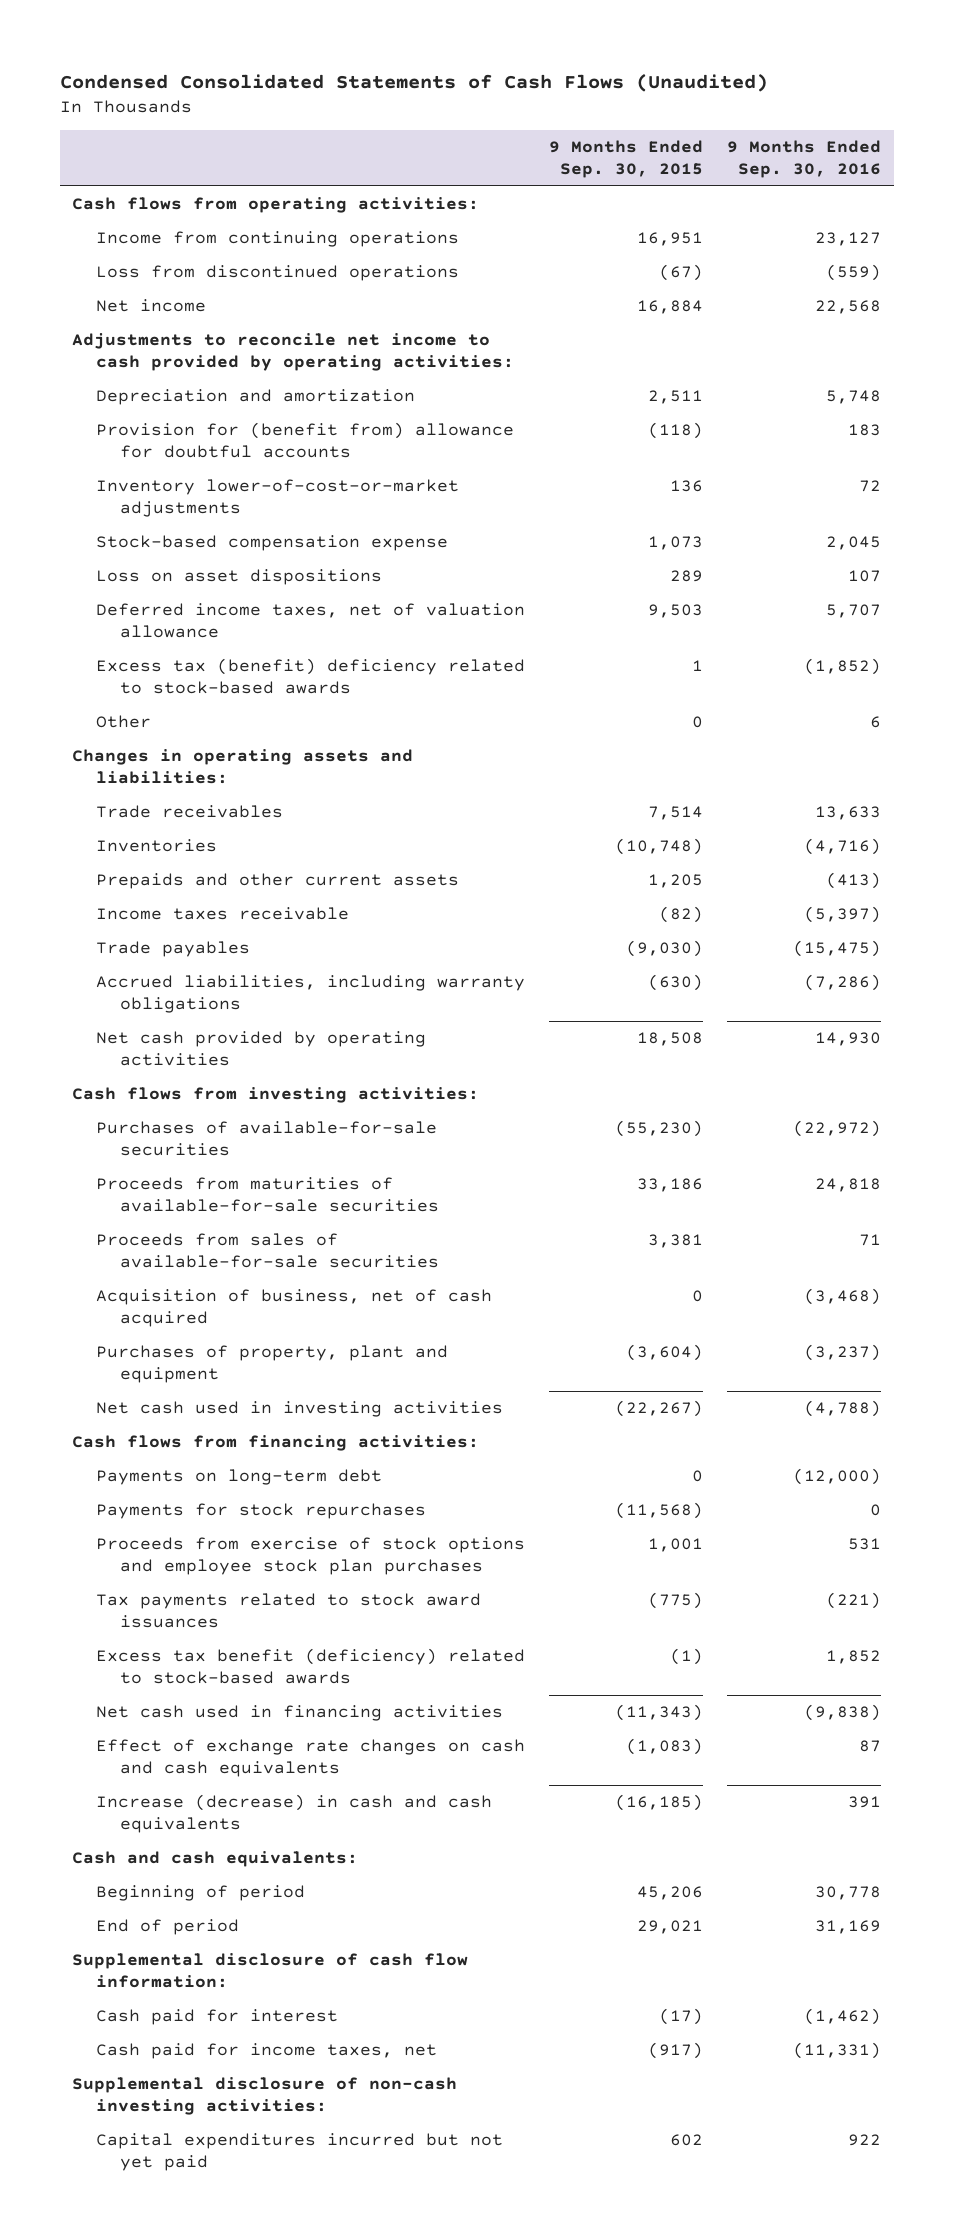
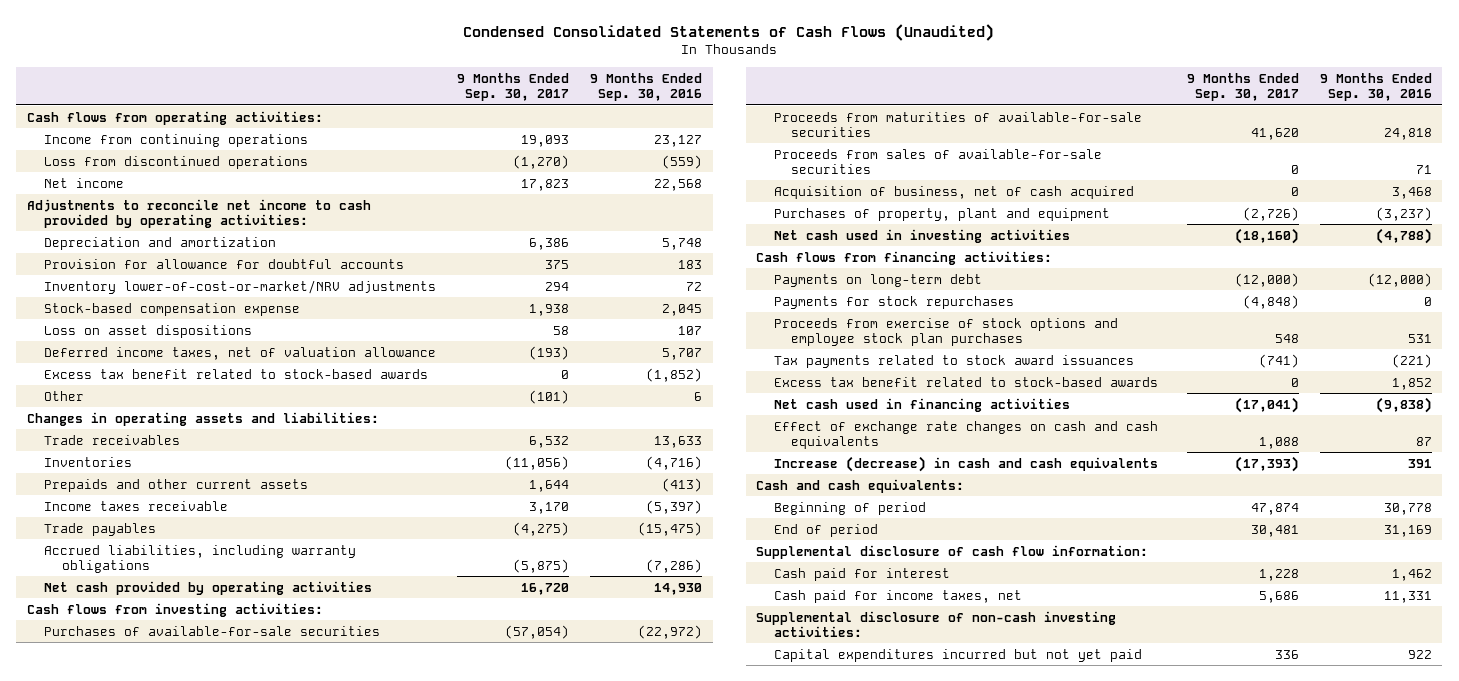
- | 9 Months Ended Sep. 30, 2015 | 9 Months Ended Sep. 30, 2016
+ | 9 Months Ended Sep. 30, 2017 | 9 Months Ended Sep. 30, 2016
- Provision for (benefit from) allowance for doubtful accounts | (118) | 183
- Inventory lower-of-cost-or-market adjustments | 136 | 72
+ Provision for allowance for doubtful accounts | 375 | 183
+ Inventory lower-of-cost-or-market/NRV adjustments | 294 | 72
- Excess tax (benefit) deficiency related to stock-based awards | 1 | (1,852)
+ Excess tax benefit related to stock-based awards | 0 | (1,852)
- Acquisition of business, net of cash acquired | 0 | (3,468)
+ Acquisition of business, net of cash acquired | 0 | 3,468
- Excess tax benefit (deficiency) related to stock-based awards | (1) | 1,852
+ Excess tax benefit related to stock-based awards | 0 | 1,852
- Cash paid for interest | (17) | (1,462)
- Cash paid for income taxes, net | (917) | (11,331)
+ Cash paid for interest | 1,228 | 1,462
+ Cash paid for income taxes, net | 5,686 | 11,331

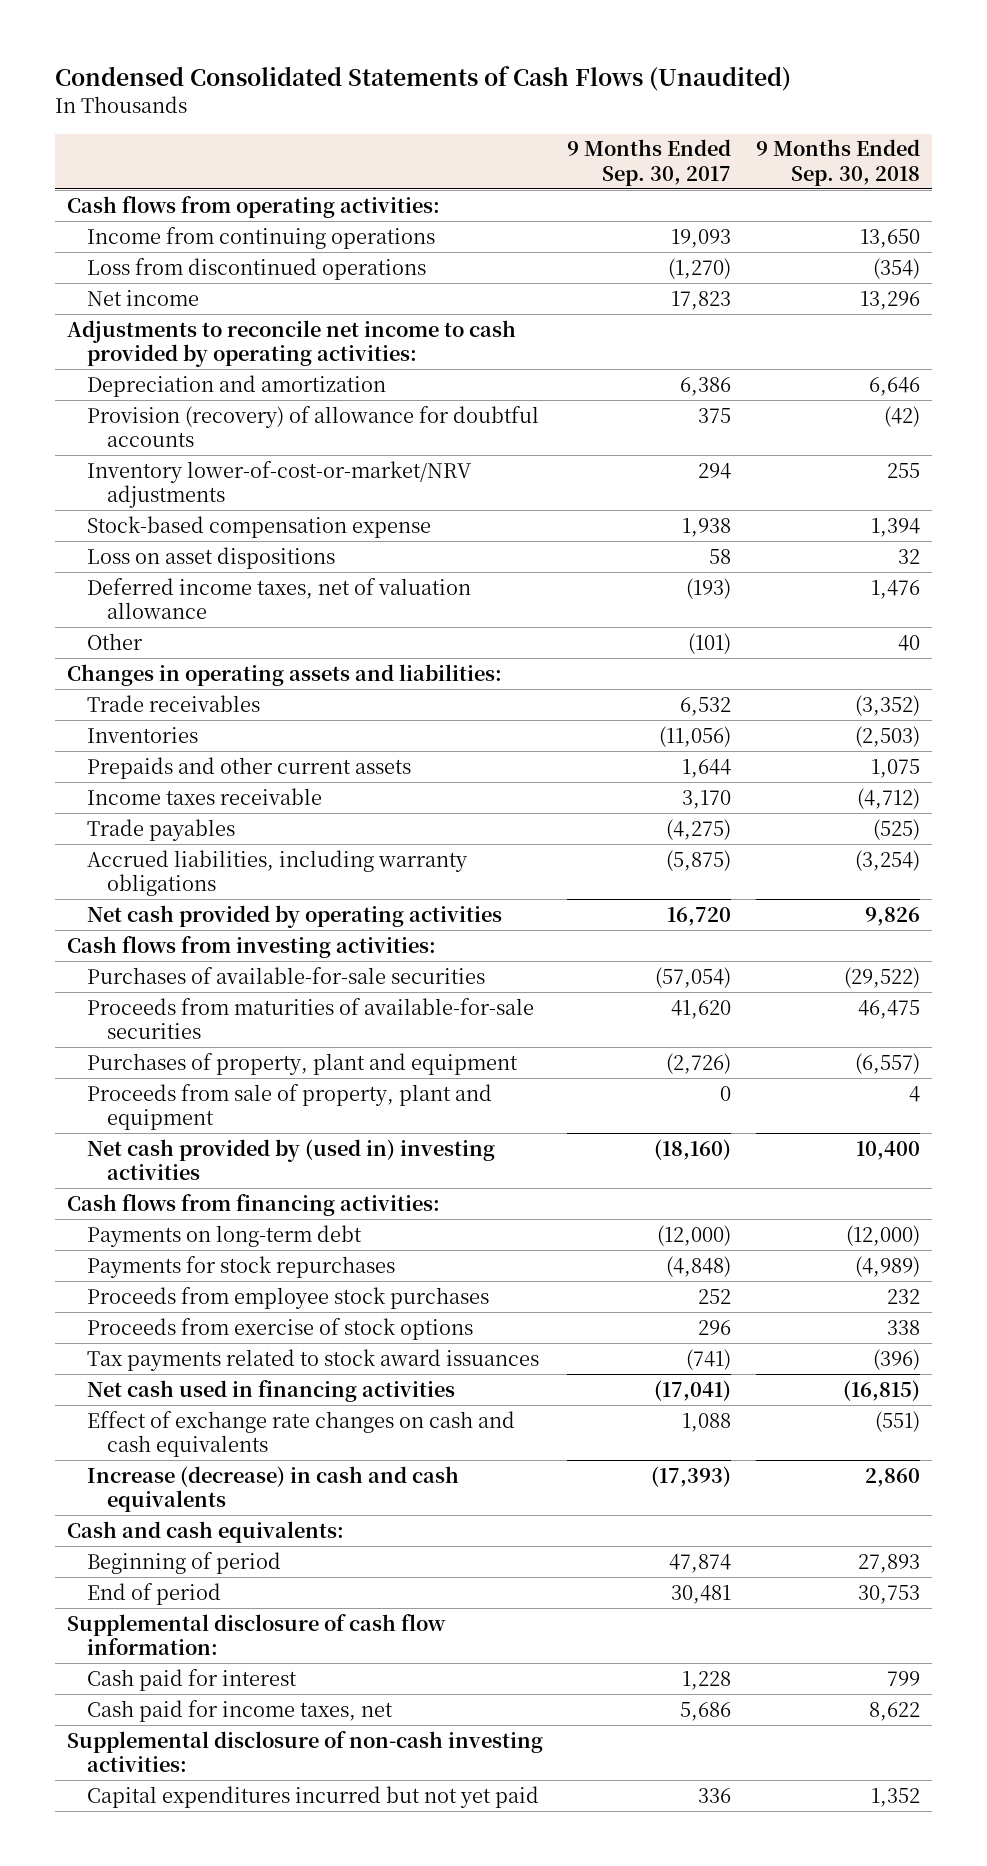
- | 9 Months Ended Sep. 30, 2017 | 9 Months Ended Sep. 30, 2016
+ | 9 Months Ended Sep. 30, 2017 | 9 Months Ended Sep. 30, 2018
- Provision for allowance for doubtful accounts | 375 | 183
+ Provision (recovery) of allowance for doubtful accounts | 375 | (42)
- Excess tax benefit related to stock-based awards | 0 | (1,852)
- Proceeds from sales of available-for-sale securities | 0 | 71
- Acquisition of business, net of cash acquired | 0 | 3,468
- Net cash used in investing activities | (18,160) | (4,788)
+ Proceeds from sale of property, plant and equipment | 0 | 4
+ Net cash provided by (used in) investing activities | (18,160) | 10,400
- Proceeds from exercise of stock options and employee stock plan purchases | 548 | 531
+ Proceeds from employee stock purchases | 252 | 232
+ Proceeds from exercise of stock options | 296 | 338
- Excess tax benefit related to stock-based awards | 0 | 1,852

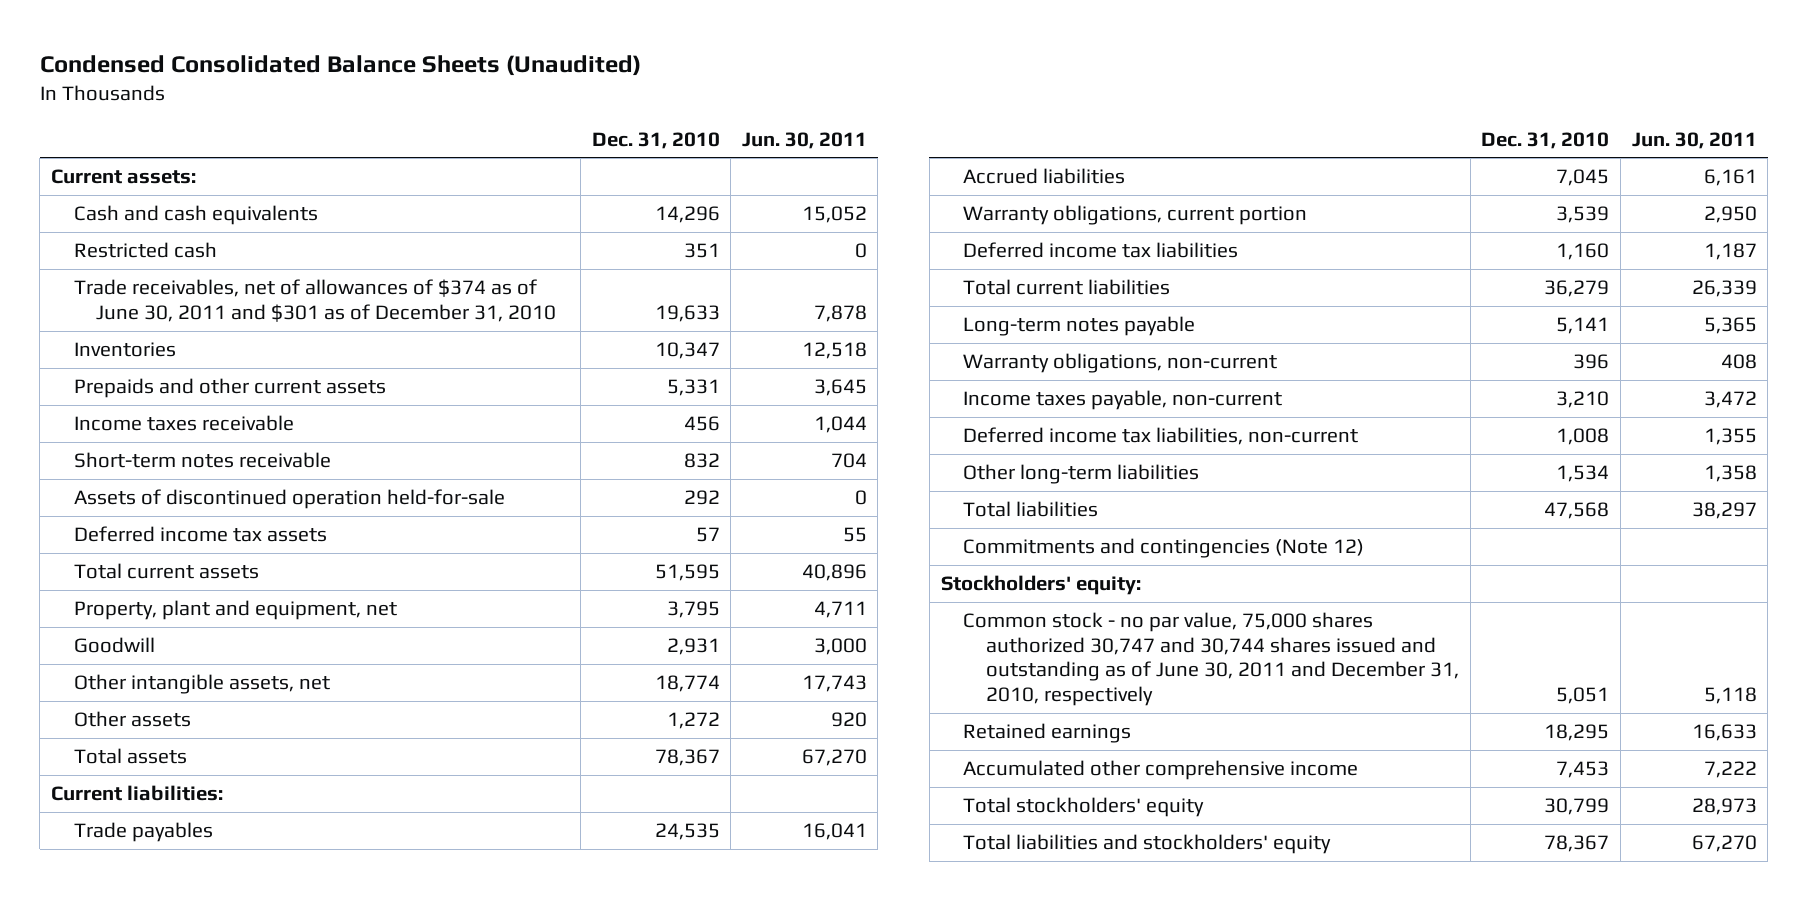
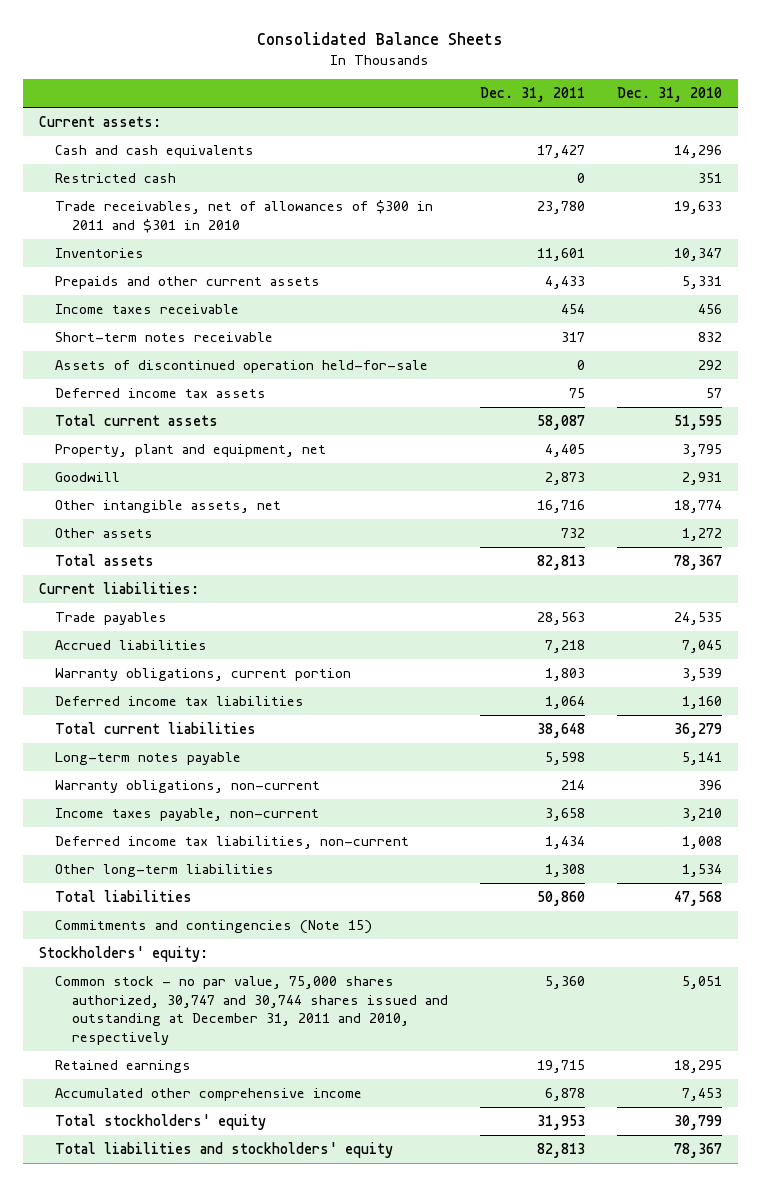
- Condensed Consolidated Balance Sheets (Unaudited)
+ Consolidated Balance Sheets
- | Dec. 31, 2010 | Jun. 30, 2011
+ | Dec. 31, 2011 | Dec. 31, 2010
- Trade receivables, net of allowances of $374 as of June 30, 2011 and $301 as of December 31, 2010 | 19,633 | 7,878
+ Trade receivables, net of allowances of $300 in 2011 and $301 in 2010 | 23,780 | 19,633
- Commitments and contingencies (Note 12)
+ Commitments and contingencies (Note 15)
- Common stock - no par value, 75,000 shares authorized 30,747 and 30,744 shares issued and outstanding as of June 30, 2011 and December 31, 2010, respectively | 5,051 | 5,118
+ Common stock - no par value, 75,000 shares authorized, 30,747 and 30,744 shares issued and outstanding at December 31, 2011 and 2010, respectively | 5,360 | 5,051

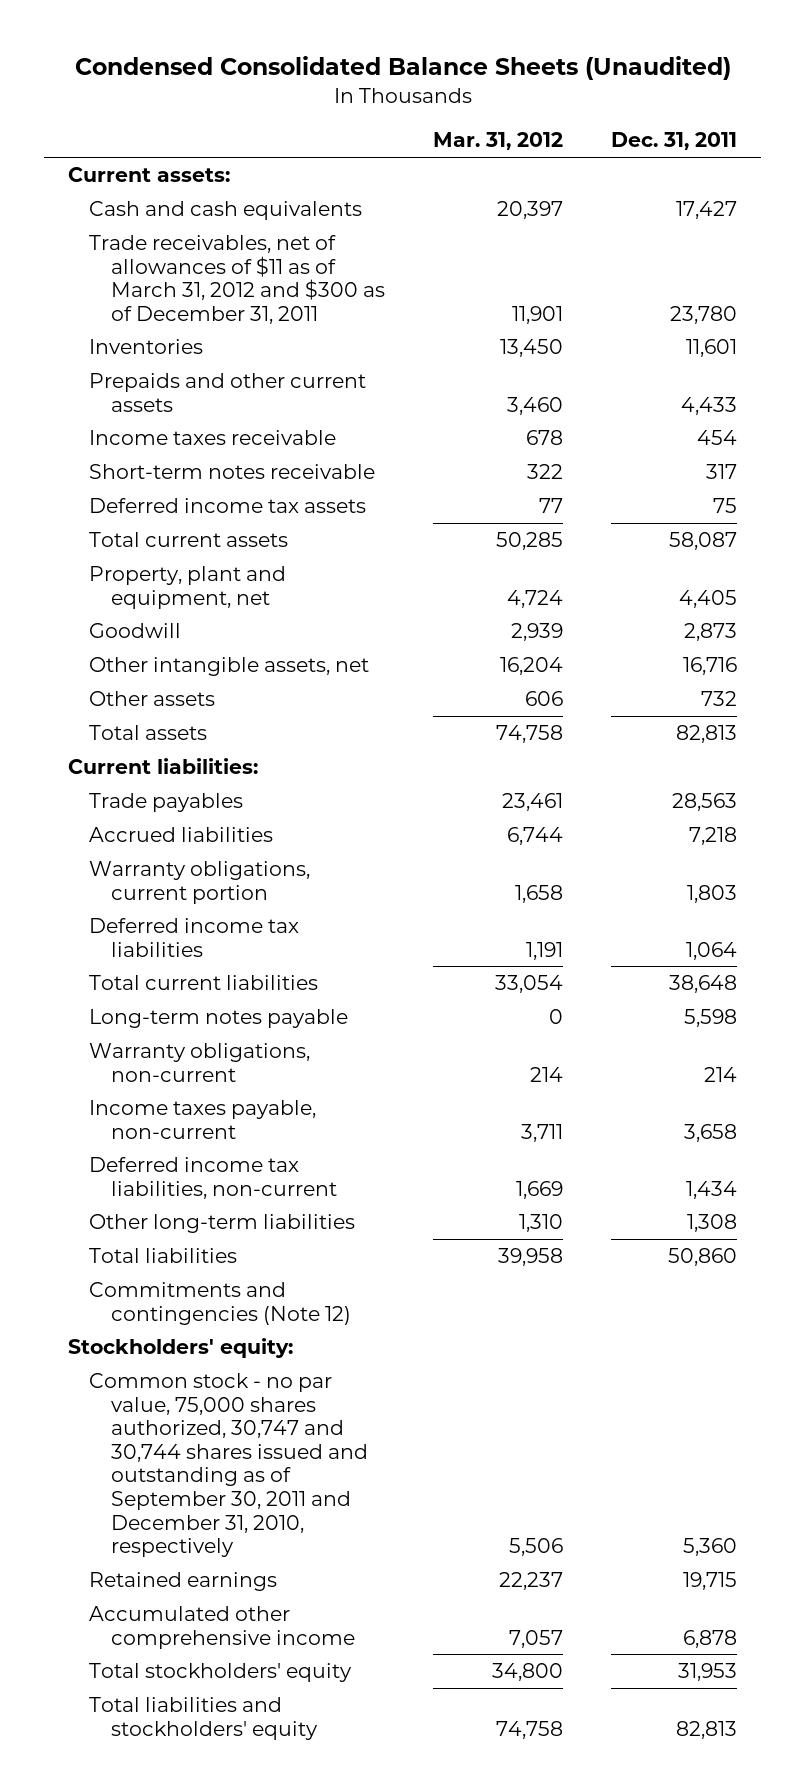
- Consolidated Balance Sheets
+ Condensed Consolidated Balance Sheets (Unaudited)
- | Dec. 31, 2011 | Dec. 31, 2010
+ | Mar. 31, 2012 | Dec. 31, 2011
- Restricted cash | 0 | 351
- Trade receivables, net of allowances of $300 in 2011 and $301 in 2010 | 23,780 | 19,633
+ Trade receivables, net of allowances of $11 as of March 31, 2012 and $300 as of December 31, 2011 | 11,901 | 23,780
- Assets of discontinued operation held-for-sale | 0 | 292
- Commitments and contingencies (Note 15)
+ Commitments and contingencies (Note 12)
- Common stock - no par value, 75,000 shares authorized, 30,747 and 30,744 shares issued and outstanding at December 31, 2011 and 2010, respectively | 5,360 | 5,051
+ Common stock - no par value, 75,000 shares authorized, 30,747 and 30,744 shares issued and outstanding as of September 30, 2011 and December 31, 2010, respectively | 5,506 | 5,360

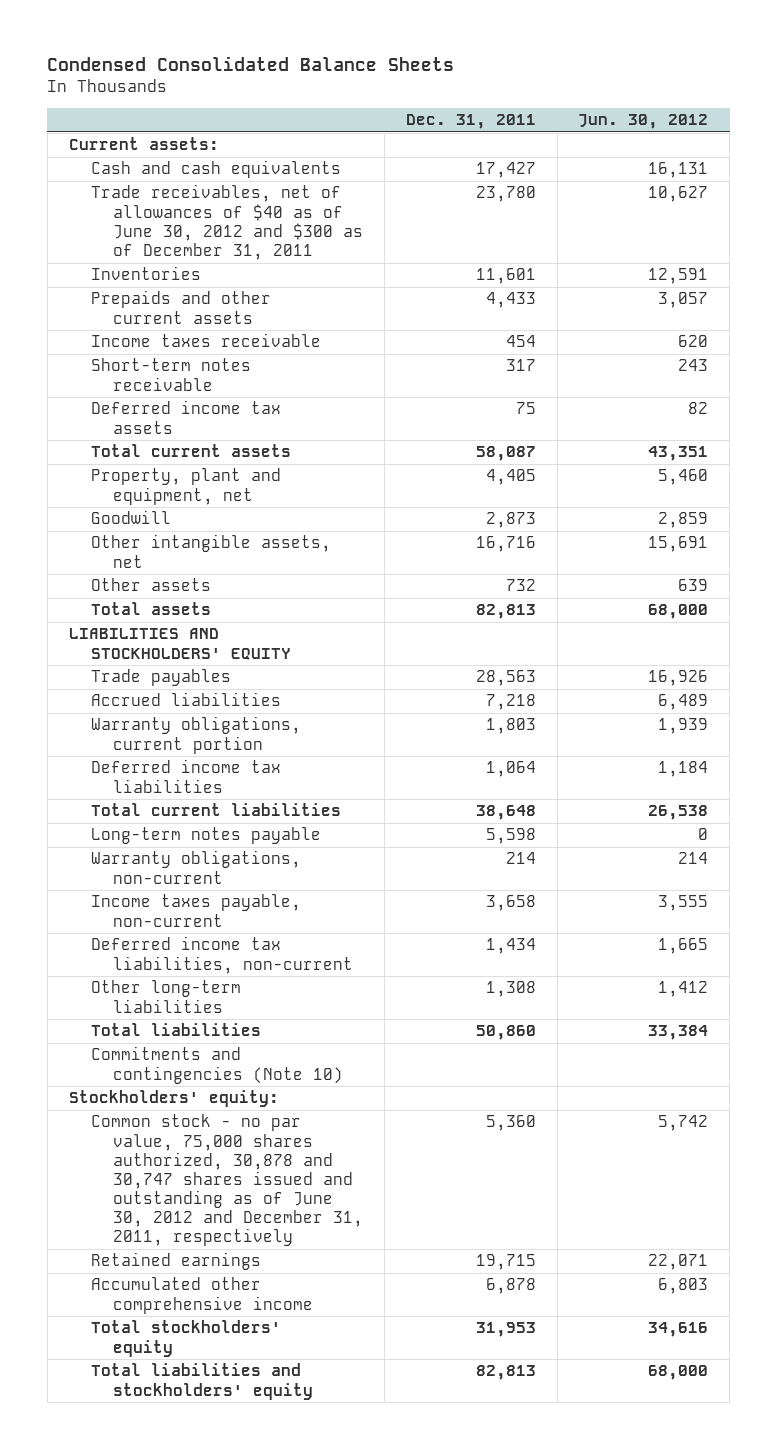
- Condensed Consolidated Balance Sheets (Unaudited)
+ Condensed Consolidated Balance Sheets
- | Mar. 31, 2012 | Dec. 31, 2011
+ | Dec. 31, 2011 | Jun. 30, 2012
- Trade receivables, net of allowances of $11 as of March 31, 2012 and $300 as of December 31, 2011 | 11,901 | 23,780
+ Trade receivables, net of allowances of $40 as of June 30, 2012 and $300 as of December 31, 2011 | 23,780 | 10,627
- Current liabilities:
+ LIABILITIES AND STOCKHOLDERS' EQUITY
- Commitments and contingencies (Note 12)
+ Commitments and contingencies (Note 10)
- Common stock - no par value, 75,000 shares authorized, 30,747 and 30,744 shares issued and outstanding as of September 30, 2011 and December 31, 2010, respectively | 5,506 | 5,360
+ Common stock - no par value, 75,000 shares authorized, 30,878 and 30,747 shares issued and outstanding as of June 30, 2012 and December 31, 2011, respectively | 5,360 | 5,742

